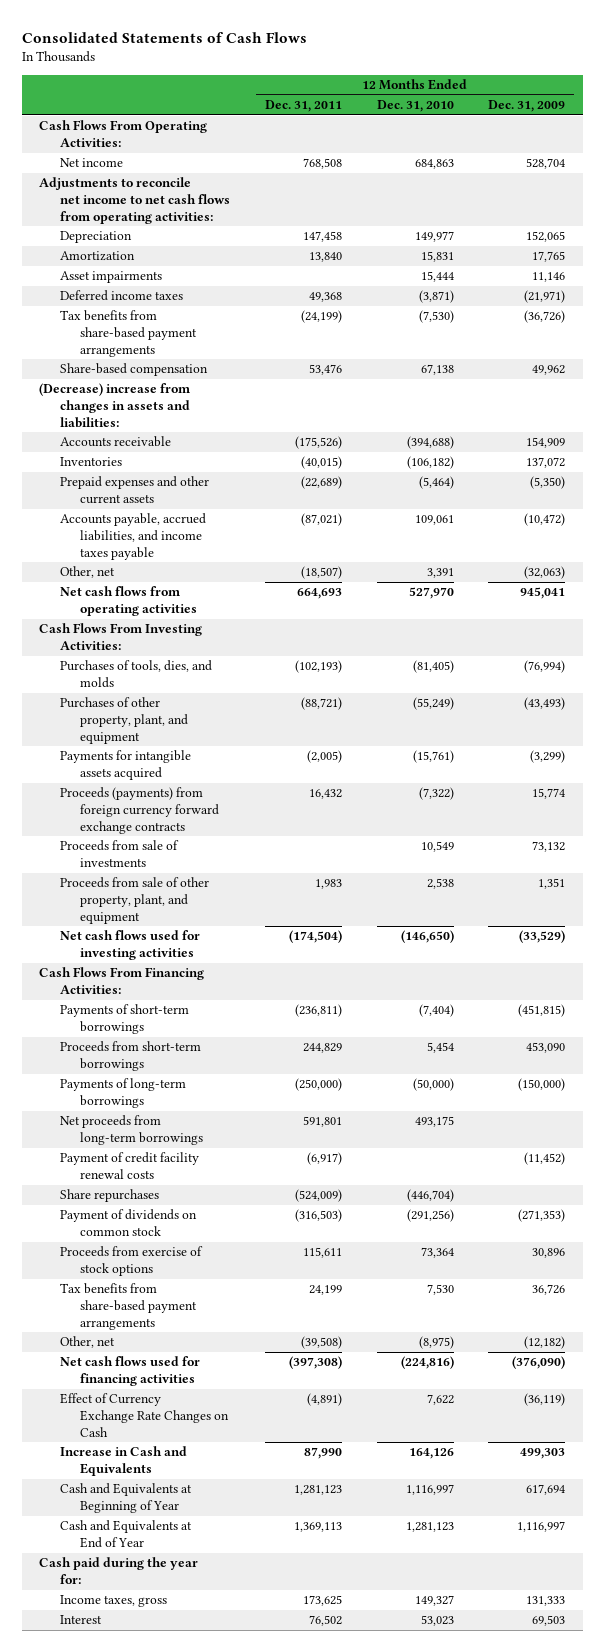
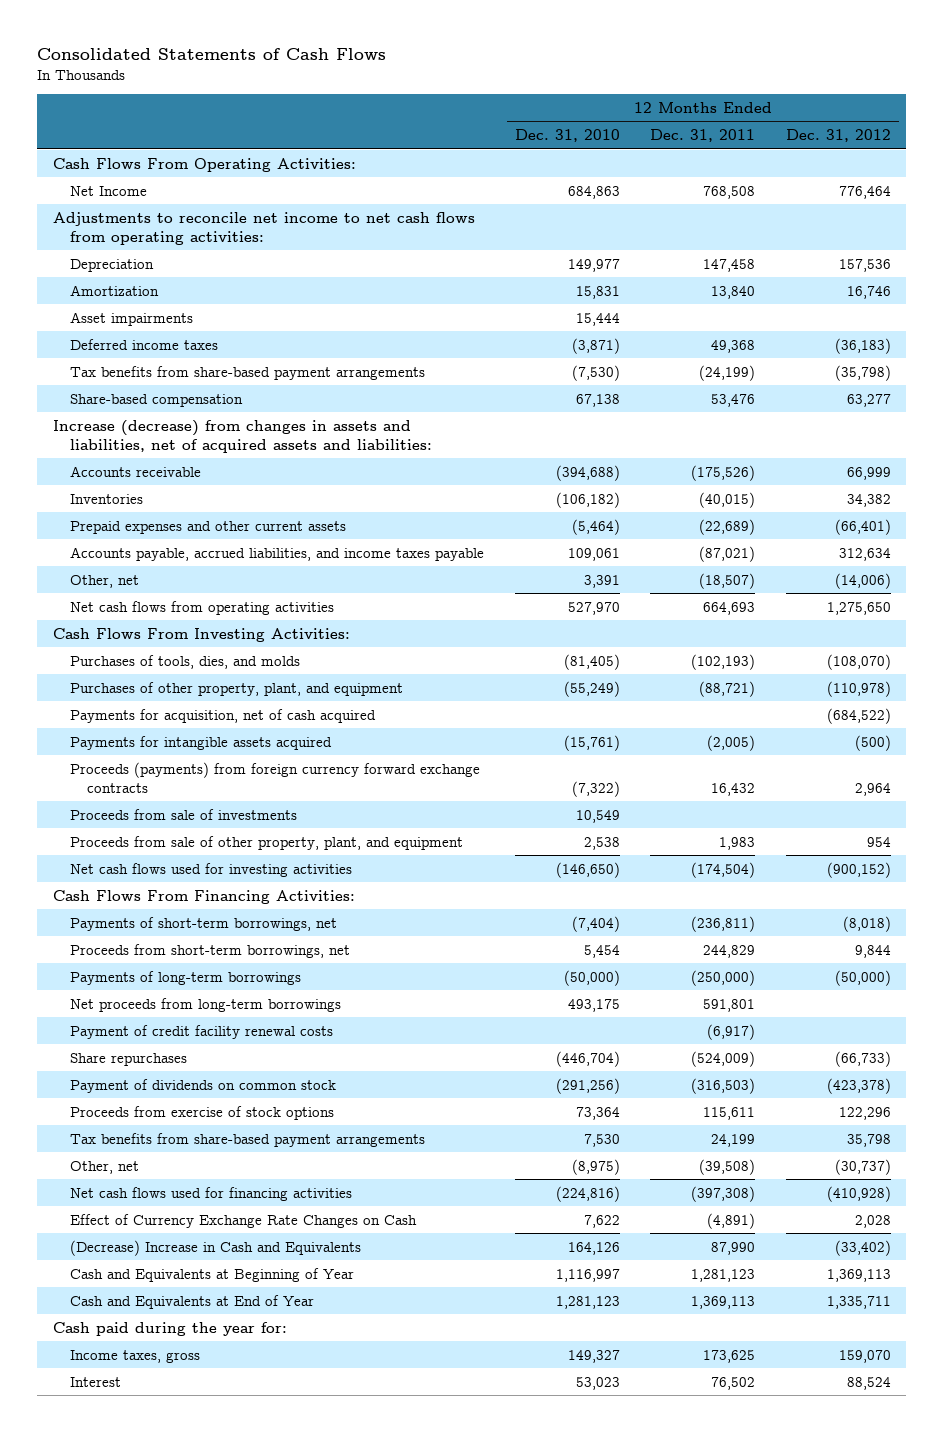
- | 12 Months Ended Dec. 31, 2011 | 12 Months Ended Dec. 31, 2010 | 12 Months Ended Dec. 31, 2009
+ | 12 Months Ended Dec. 31, 2010 | 12 Months Ended Dec. 31, 2011 | 12 Months Ended Dec. 31, 2012
- Net income | 768,508 | 684,863 | 528,704
+ Net Income | 684,863 | 768,508 | 776,464
- (Decrease) increase from changes in assets and liabilities:
+ Increase (decrease) from changes in assets and liabilities, net of acquired assets and liabilities:
+ Payments for acquisition, net of cash acquired | | | (684,522)
- Payments of short-term borrowings | (236,811) | (7,404) | (451,815)
- Proceeds from short-term borrowings | 244,829 | 5,454 | 453,090
+ Payments of short-term borrowings, net | (7,404) | (236,811) | (8,018)
+ Proceeds from short-term borrowings, net | 5,454 | 244,829 | 9,844
- Increase in Cash and Equivalents | 87,990 | 164,126 | 499,303
+ (Decrease) Increase in Cash and Equivalents | 164,126 | 87,990 | (33,402)

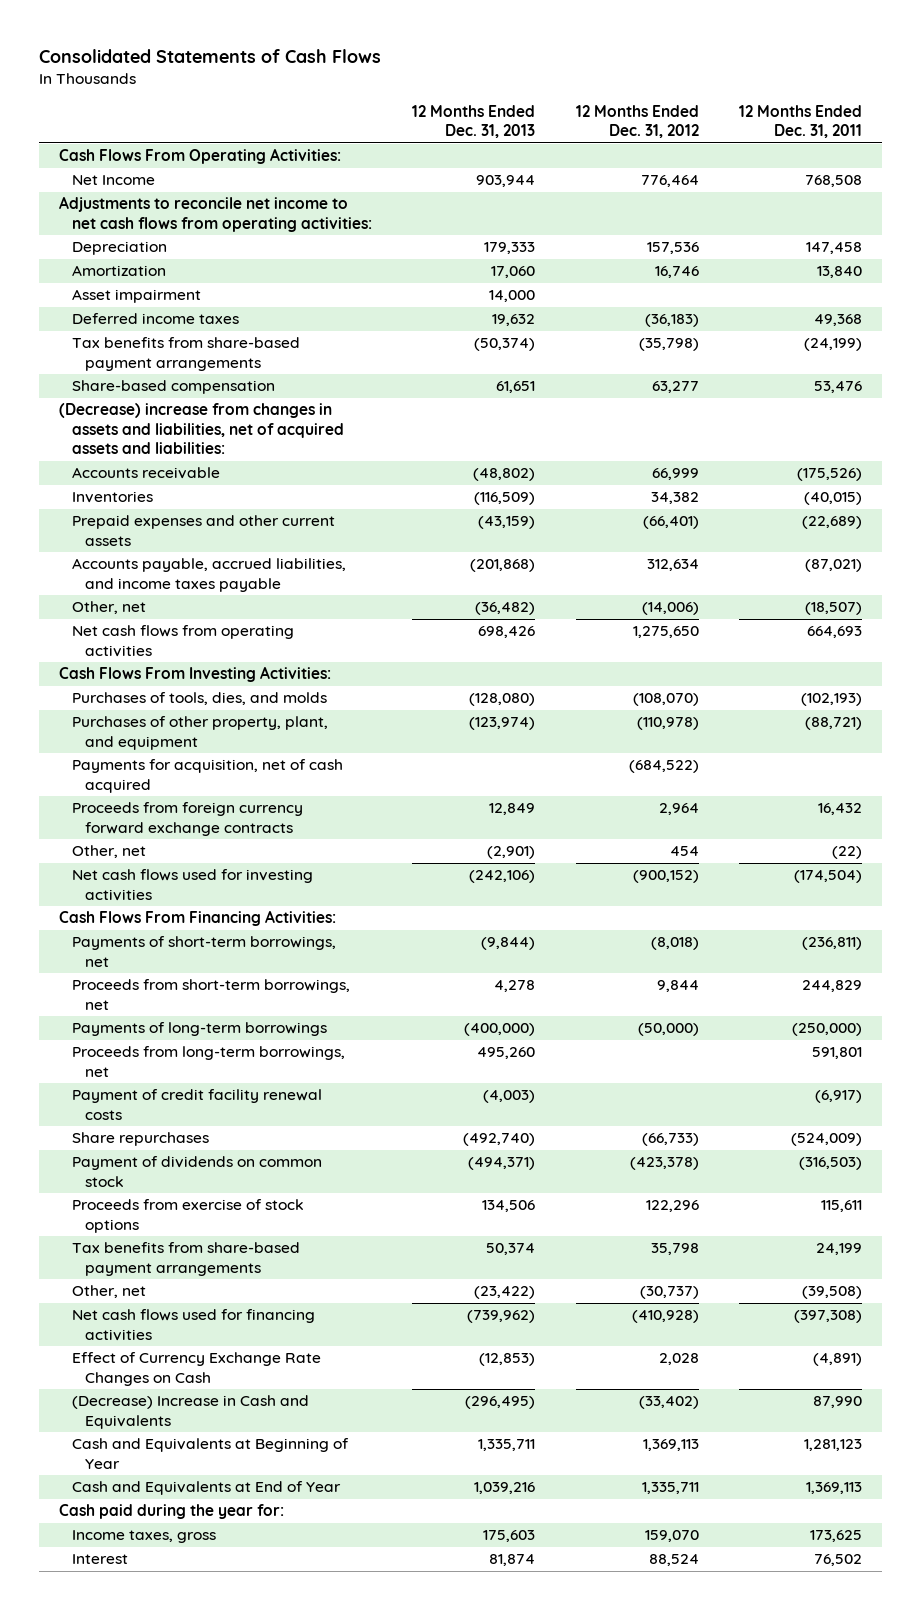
- | 12 Months Ended Dec. 31, 2010 | 12 Months Ended Dec. 31, 2011 | 12 Months Ended Dec. 31, 2012
+ | 12 Months Ended Dec. 31, 2013 | 12 Months Ended Dec. 31, 2012 | 12 Months Ended Dec. 31, 2011
- Asset impairments | 15,444 | |
+ Asset impairment | 14,000 | |
- Increase (decrease) from changes in assets and liabilities, net of acquired assets and liabilities:
+ (Decrease) increase from changes in assets and liabilities, net of acquired assets and liabilities:
- Payments for intangible assets acquired | (15,761) | (2,005) | (500)
- Proceeds (payments) from foreign currency forward exchange contracts | (7,322) | 16,432 | 2,964
- Proceeds from sale of investments | 10,549 | |
- Proceeds from sale of other property, plant, and equipment | 2,538 | 1,983 | 954
+ Proceeds from foreign currency forward exchange contracts | 12,849 | 2,964 | 16,432
+ Other, net | (2,901) | 454 | (22)
- Net proceeds from long-term borrowings | 493,175 | 591,801 |
+ Proceeds from long-term borrowings, net | 495,260 | | 591,801

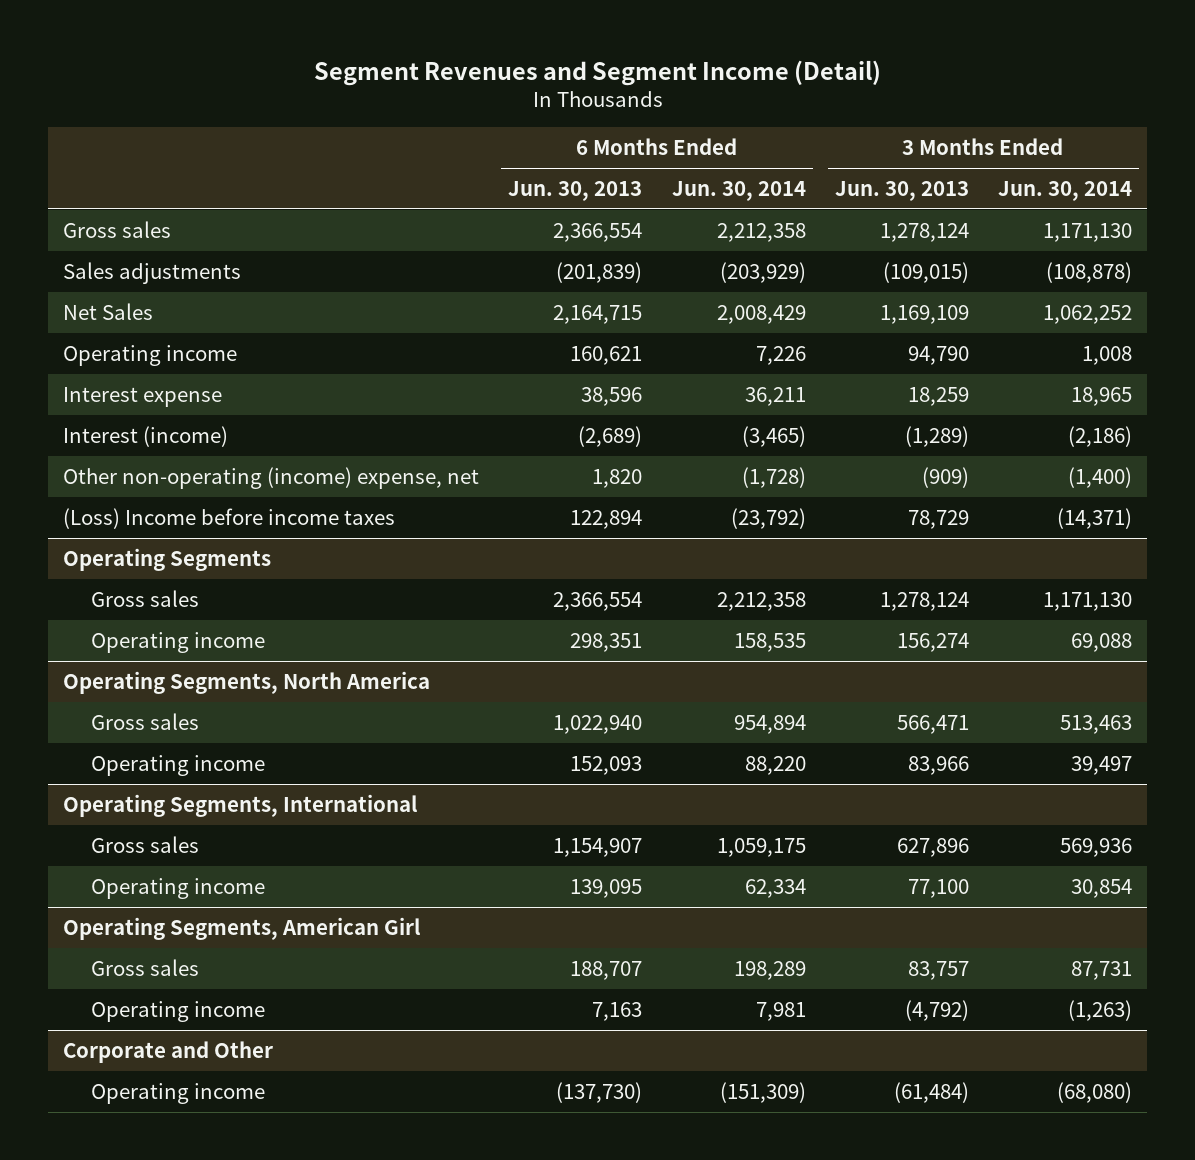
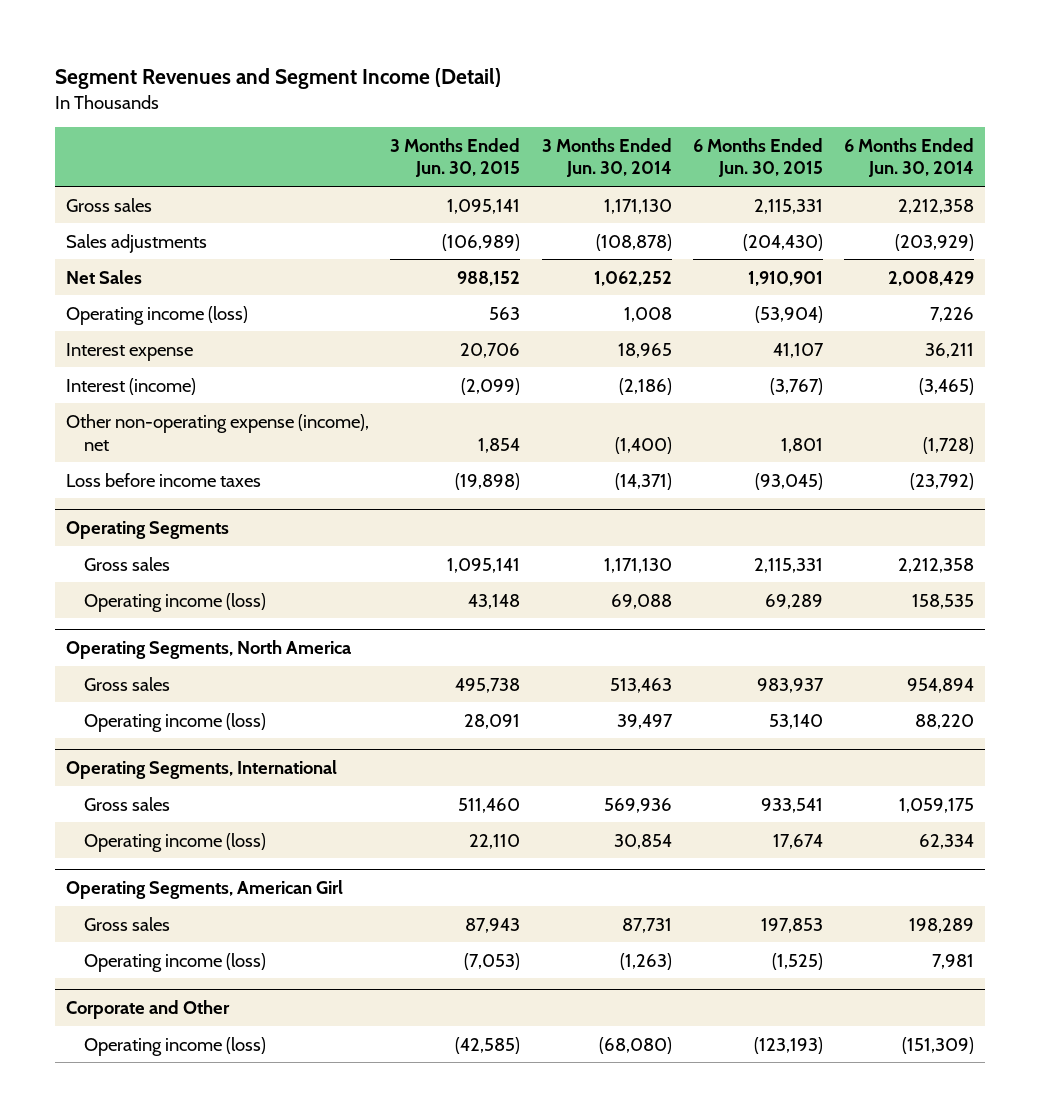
- | 6 Months Ended Jun. 30, 2013 | 6 Months Ended Jun. 30, 2014 | 3 Months Ended Jun. 30, 2013 | 3 Months Ended Jun. 30, 2014
+ | 3 Months Ended Jun. 30, 2015 | 3 Months Ended Jun. 30, 2014 | 6 Months Ended Jun. 30, 2015 | 6 Months Ended Jun. 30, 2014
- Operating income | 160,621 | 7,226 | 94,790 | 1,008
+ Operating income (loss) | 563 | 1,008 | (53,904) | 7,226
- Other non-operating (income) expense, net | 1,820 | (1,728) | (909) | (1,400)
- (Loss) Income before income taxes | 122,894 | (23,792) | 78,729 | (14,371)
+ Other non-operating expense (income), net | 1,854 | (1,400) | 1,801 | (1,728)
+ Loss before income taxes | (19,898) | (14,371) | (93,045) | (23,792)
@ Operating Segments
- Operating income | 298,351 | 158,535 | 156,274 | 69,088
+ Operating income (loss) | 43,148 | 69,088 | 69,289 | 158,535
@ Operating Segments, North America
- Operating income | 152,093 | 88,220 | 83,966 | 39,497
+ Operating income (loss) | 28,091 | 39,497 | 53,140 | 88,220
@ Operating Segments, International
- Operating income | 139,095 | 62,334 | 77,100 | 30,854
+ Operating income (loss) | 22,110 | 30,854 | 17,674 | 62,334
@ Operating Segments, American Girl
- Operating income | 7,163 | 7,981 | (4,792) | (1,263)
+ Operating income (loss) | (7,053) | (1,263) | (1,525) | 7,981
@ Corporate and Other
- Operating income | (137,730) | (151,309) | (61,484) | (68,080)
+ Operating income (loss) | (42,585) | (68,080) | (123,193) | (151,309)

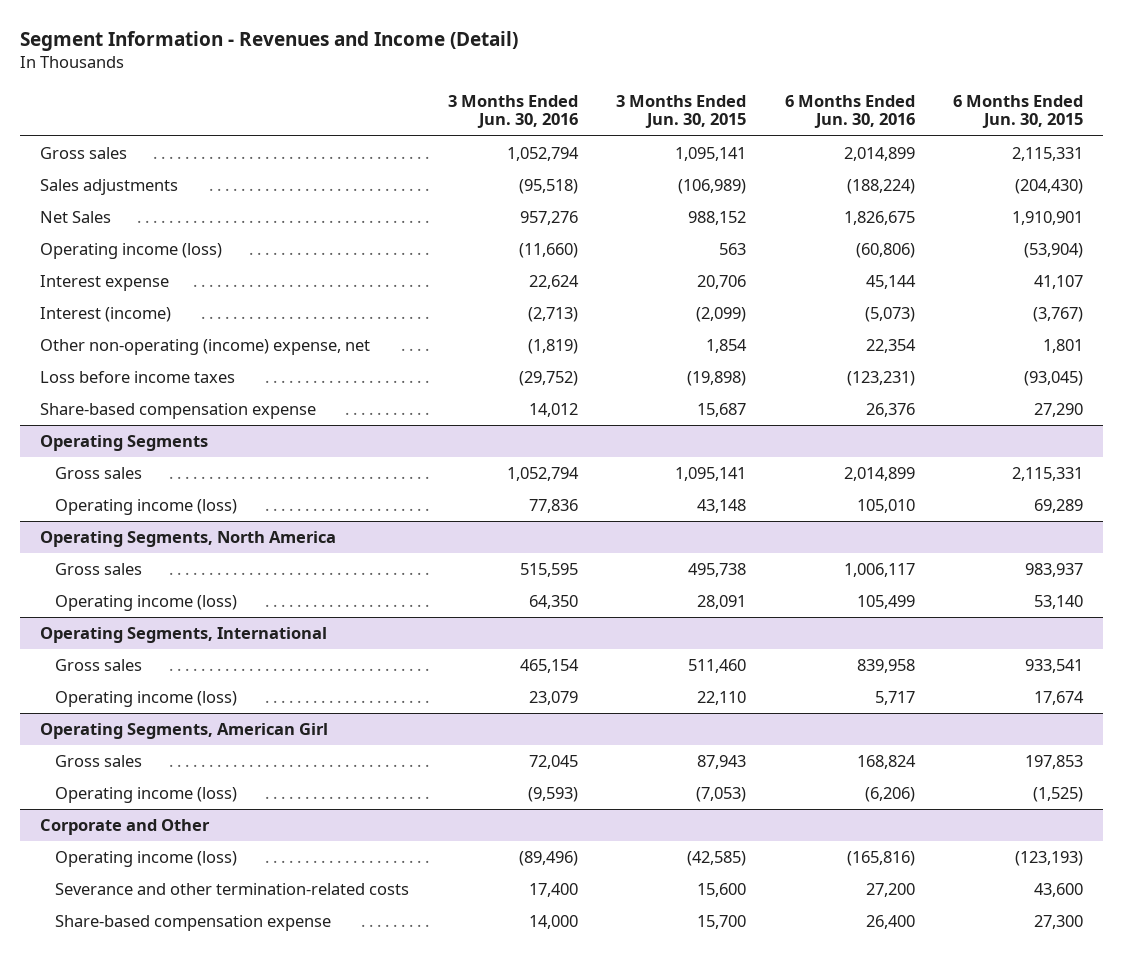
- Segment Revenues and Segment Income (Detail)
+ Segment Information - Revenues and Income (Detail)
- | 3 Months Ended Jun. 30, 2015 | 3 Months Ended Jun. 30, 2014 | 6 Months Ended Jun. 30, 2015 | 6 Months Ended Jun. 30, 2014
+ | 3 Months Ended Jun. 30, 2016 | 3 Months Ended Jun. 30, 2015 | 6 Months Ended Jun. 30, 2016 | 6 Months Ended Jun. 30, 2015
- Other non-operating expense (income), net | 1,854 | (1,400) | 1,801 | (1,728)
+ Other non-operating (income) expense, net | (1,819) | 1,854 | 22,354 | 1,801
+ Share-based compensation expense | 14,012 | 15,687 | 26,376 | 27,290
@ Corporate and Other
+ Severance and other termination-related costs | 17,400 | 15,600 | 27,200 | 43,600
+ Share-based compensation expense | 14,000 | 15,700 | 26,400 | 27,300

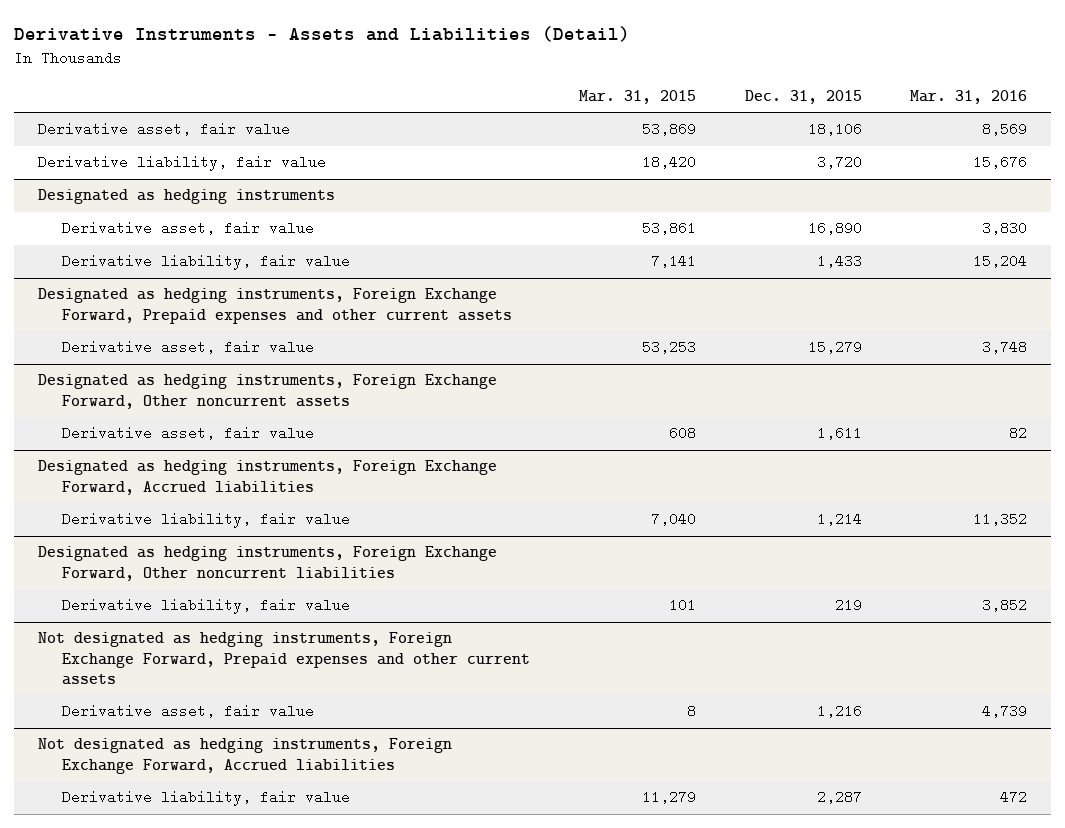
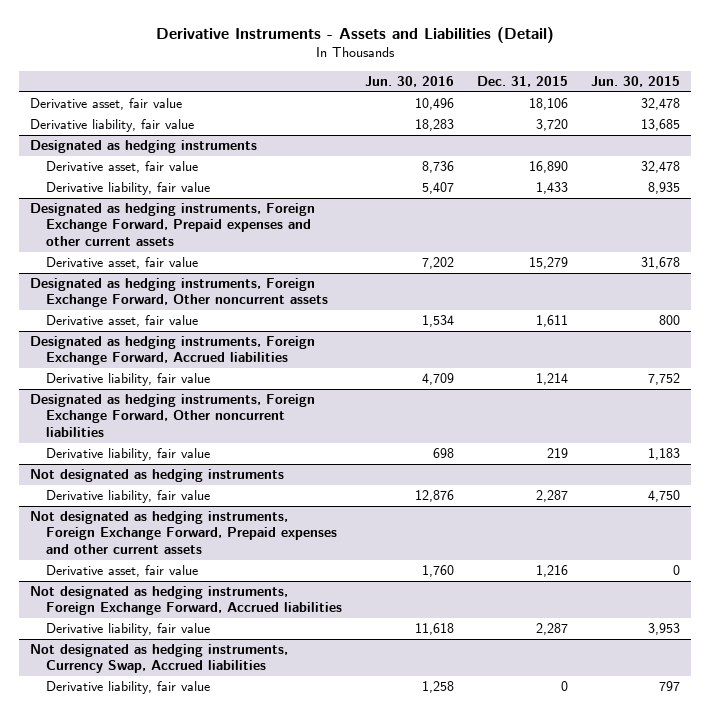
- | Mar. 31, 2015 | Dec. 31, 2015 | Mar. 31, 2016
+ | Jun. 30, 2016 | Dec. 31, 2015 | Jun. 30, 2015
+ Not designated as hedging instruments
+ Derivative liability, fair value | 12,876 | 2,287 | 4,750
+ Not designated as hedging instruments, Currency Swap, Accrued liabilities
+ Derivative liability, fair value | 1,258 | 0 | 797

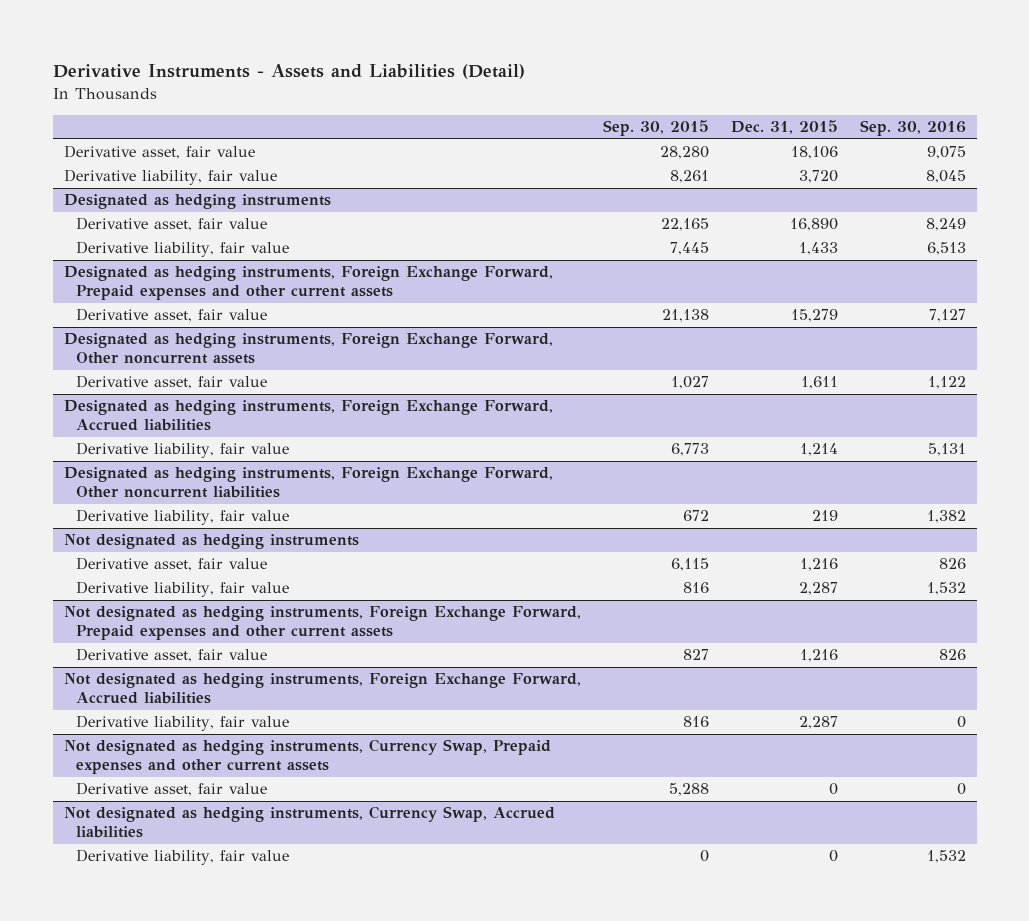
- | Jun. 30, 2016 | Dec. 31, 2015 | Jun. 30, 2015
+ | Sep. 30, 2015 | Dec. 31, 2015 | Sep. 30, 2016
@ Not designated as hedging instruments
+ Derivative asset, fair value | 6,115 | 1,216 | 826
+ Not designated as hedging instruments, Currency Swap, Prepaid expenses and other current assets
+ Derivative asset, fair value | 5,288 | 0 | 0

